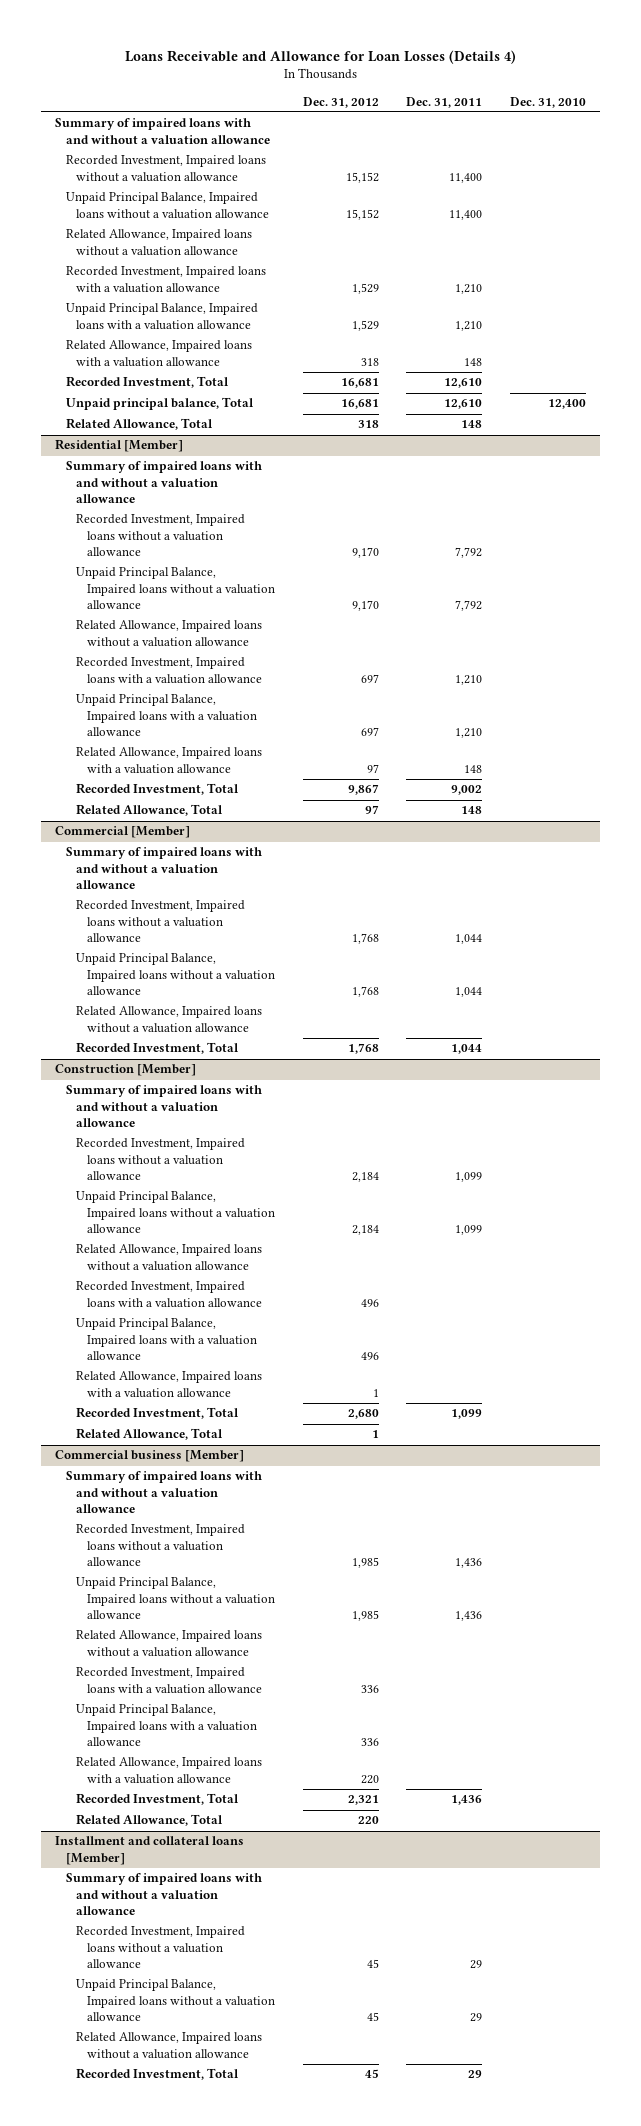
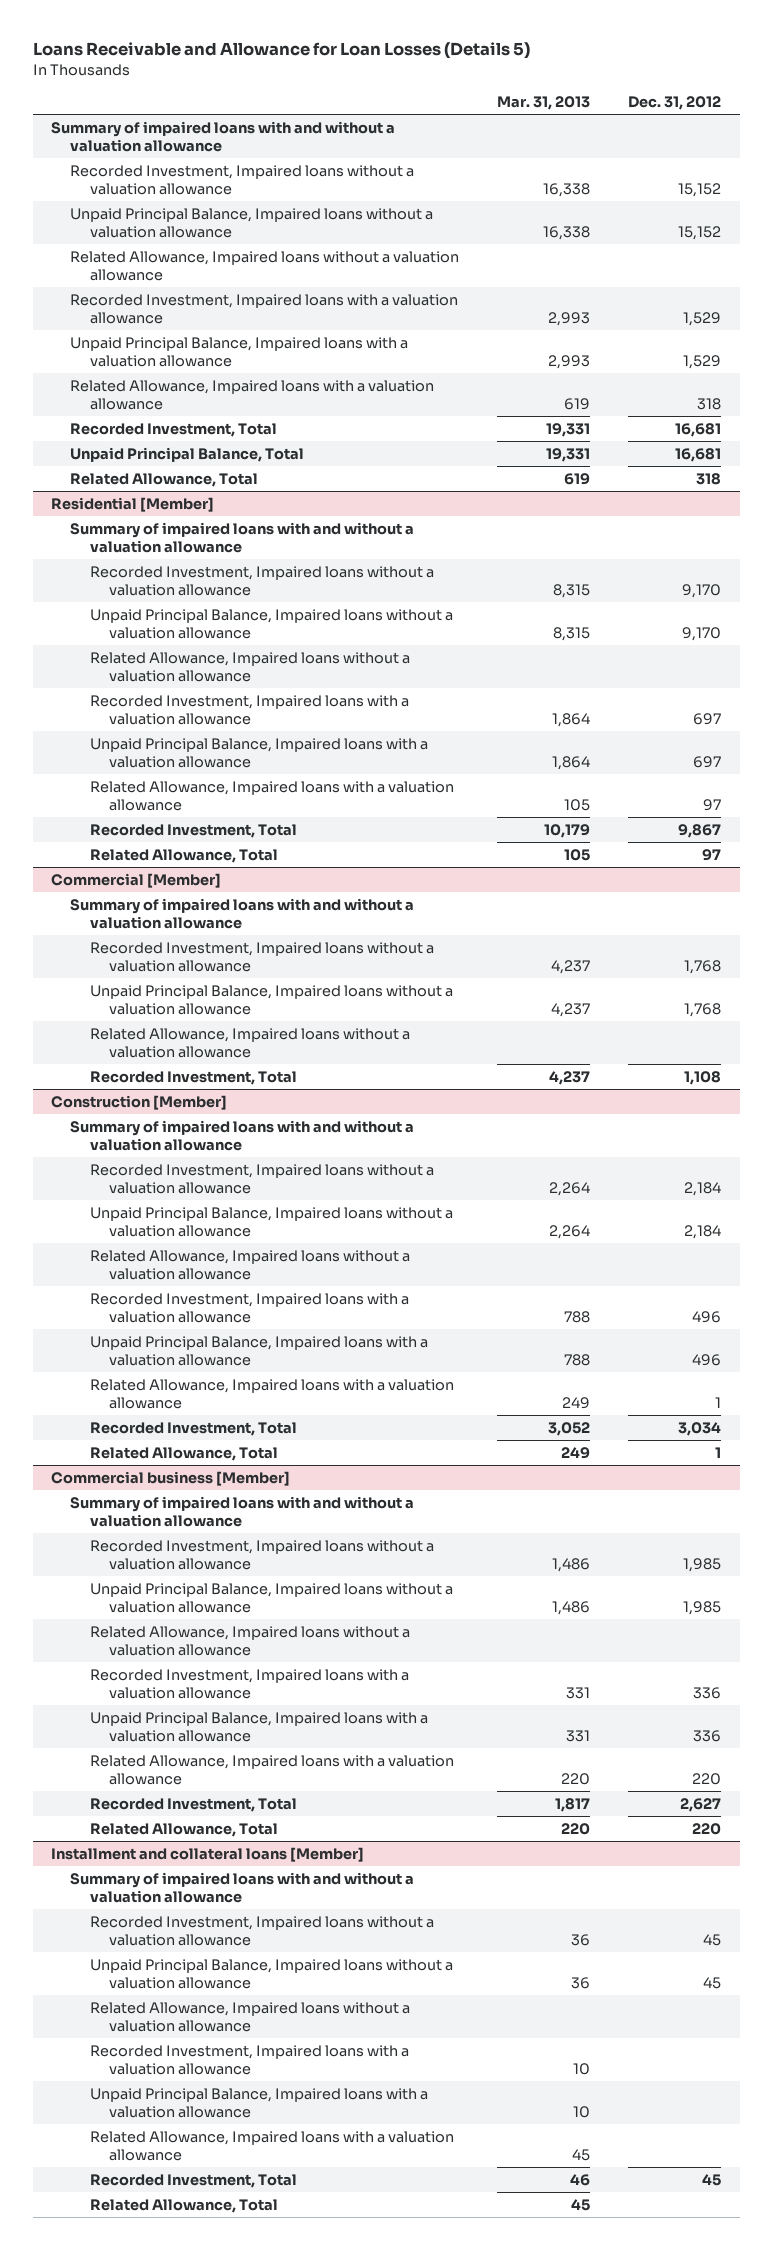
- Loans Receivable and Allowance for Loan Losses (Details 4)
+ Loans Receivable and Allowance for Loan Losses (Details 5)
- | Dec. 31, 2012 | Dec. 31, 2011 | Dec. 31, 2010
+ | Mar. 31, 2013 | Dec. 31, 2012
- Unpaid principal balance, Total | 16,681 | 12,610 | 12,400
+ Unpaid Principal Balance, Total | 19,331 | 16,681
@ Commercial [Member]
- Recorded Investment, Total | 1,768 | 1,044 |
+ Recorded Investment, Total | 4,237 | 1,108
@ Construction [Member]
- Recorded Investment, Total | 2,680 | 1,099 |
+ Recorded Investment, Total | 3,052 | 3,034
@ Commercial business [Member]
- Recorded Investment, Total | 2,321 | 1,436 |
+ Recorded Investment, Total | 1,817 | 2,627
@ Installment and collateral loans [Member]
+ Recorded Investment, Impaired loans with a valuation allowance | 10 |
+ Unpaid Principal Balance, Impaired loans with a valuation allowance | 10 |
+ Related Allowance, Impaired loans with a valuation allowance | 45 |
+ Related Allowance, Total | 45 |

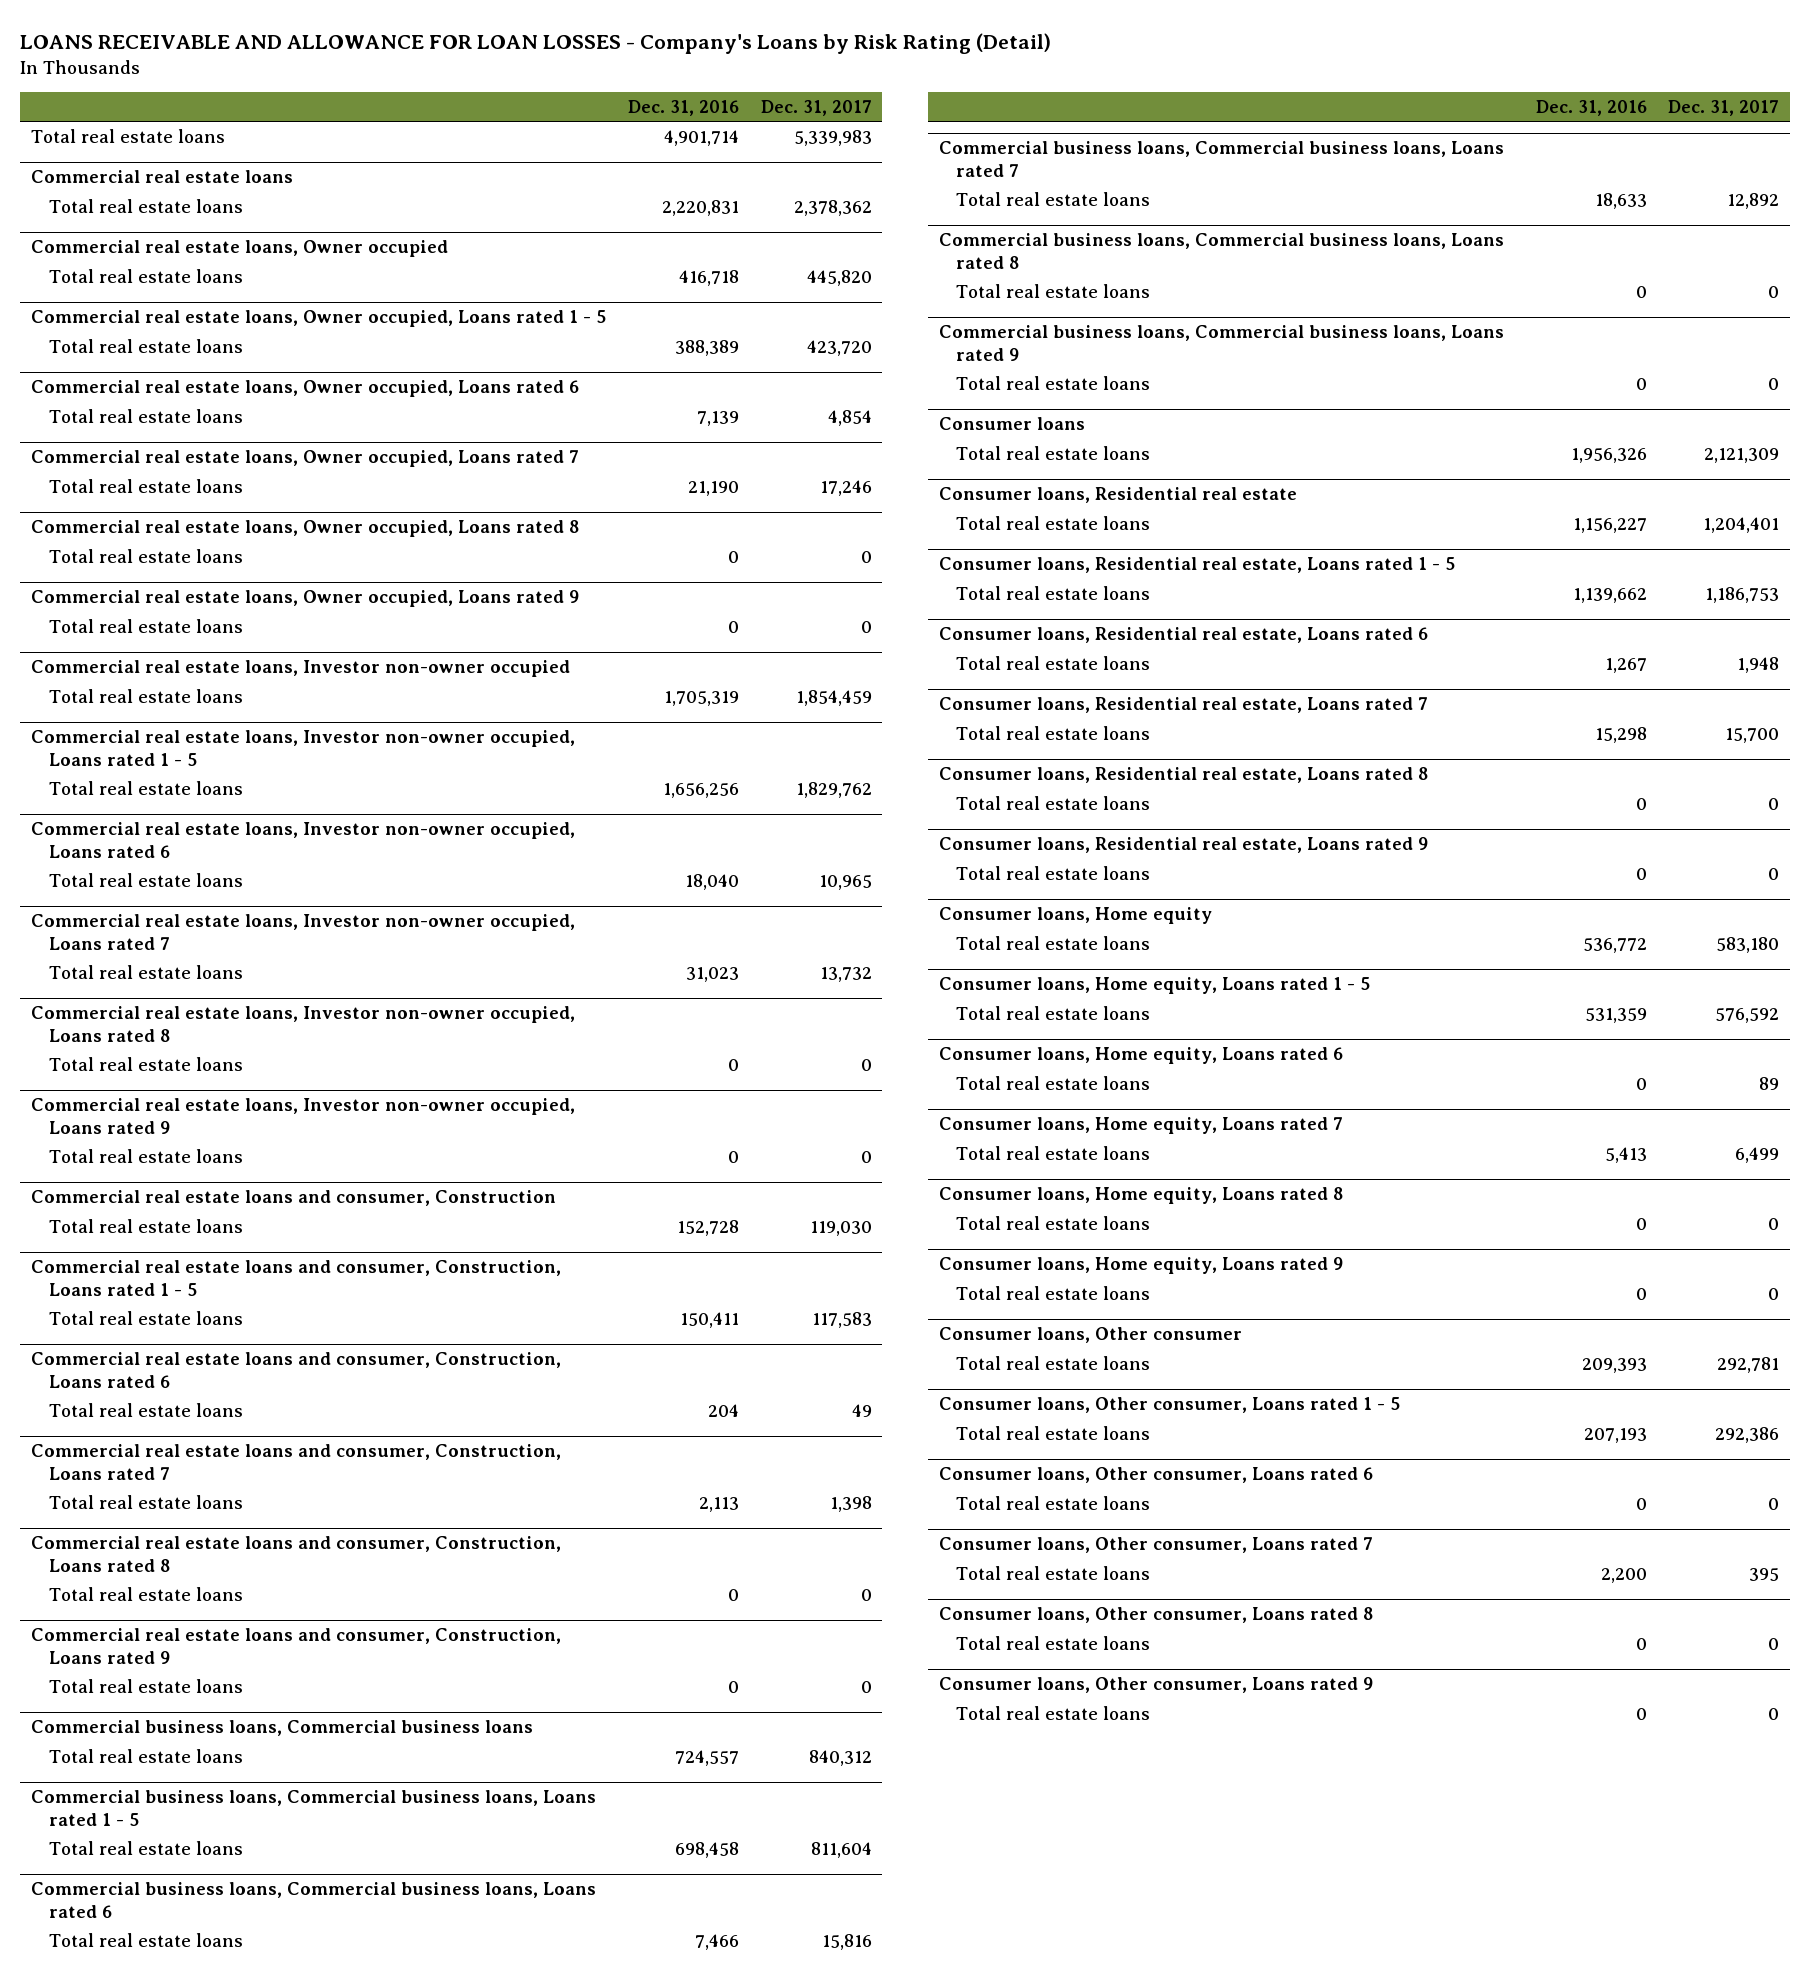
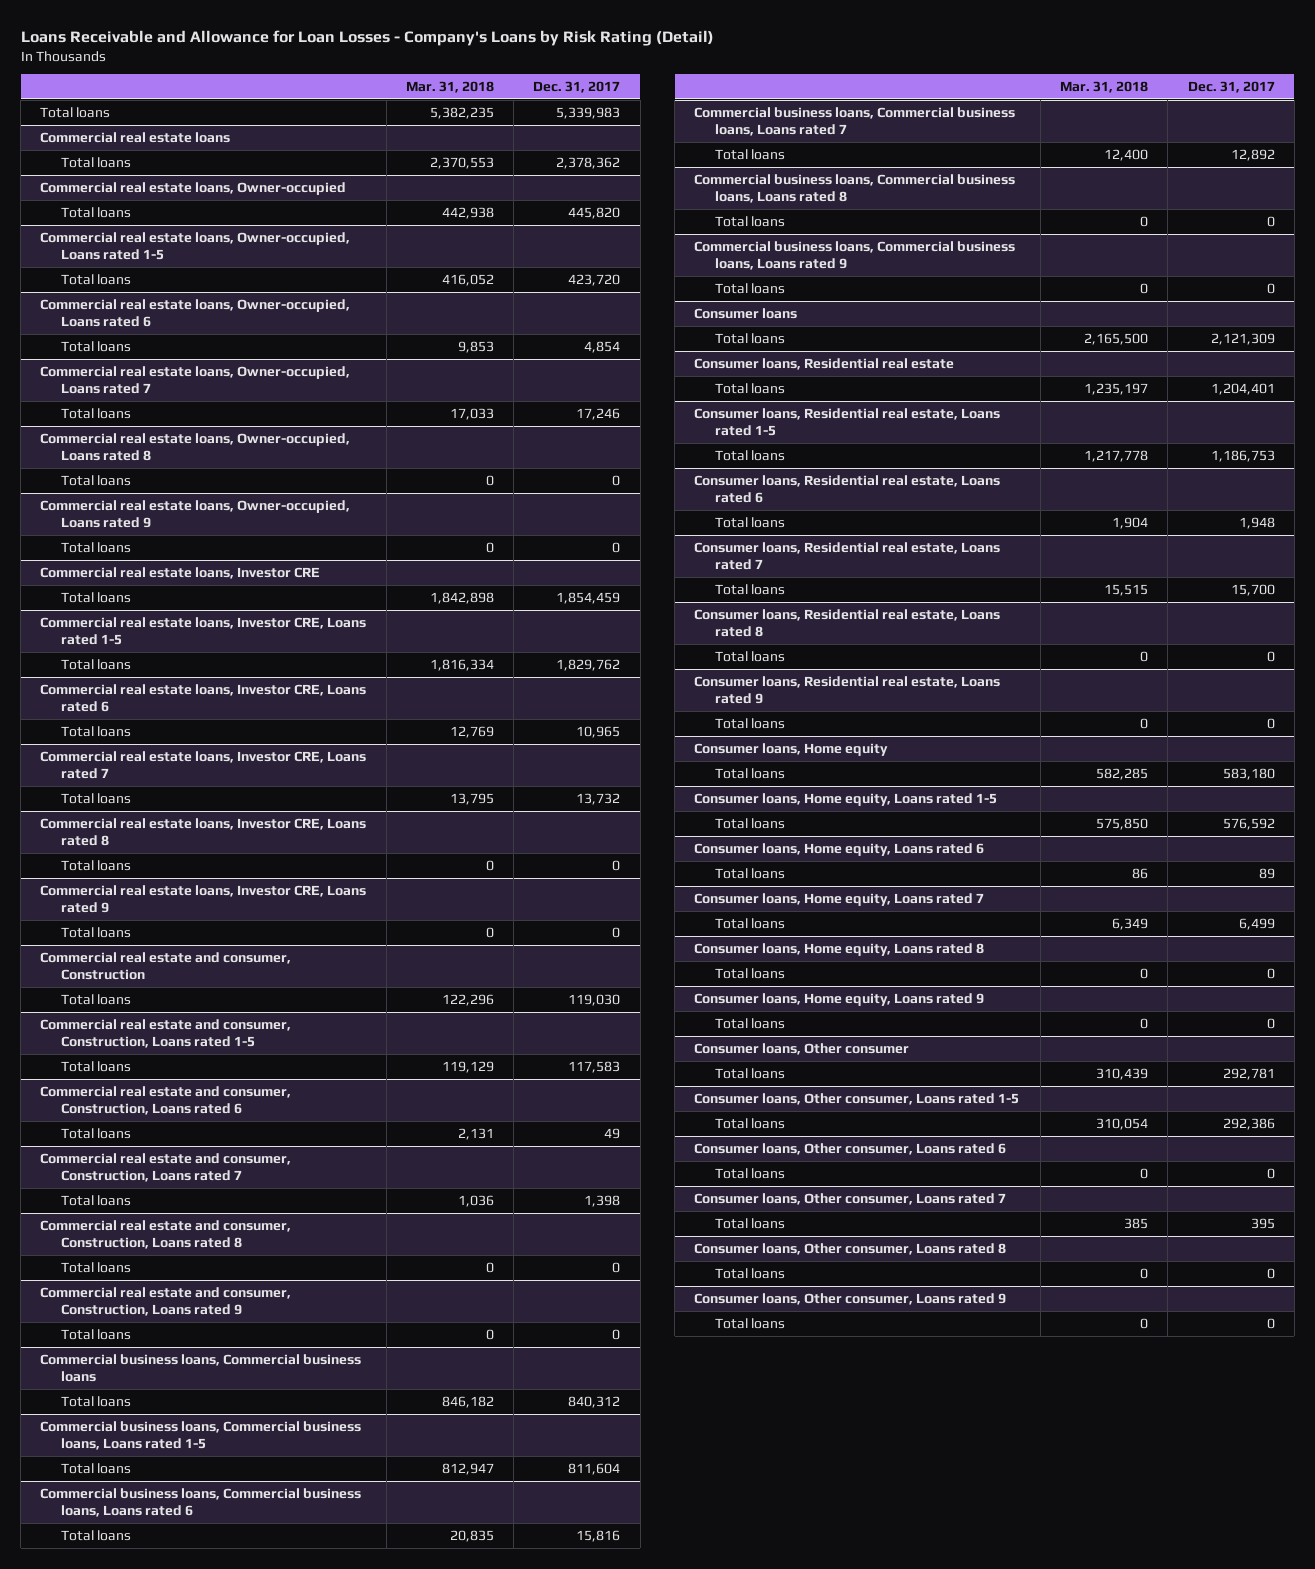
- LOANS RECEIVABLE AND ALLOWANCE FOR LOAN LOSSES - Company's Loans by Risk Rating (Detail)
+ Loans Receivable and Allowance for Loan Losses - Company's Loans by Risk Rating (Detail)
- | Dec. 31, 2016 | Dec. 31, 2017
+ | Mar. 31, 2018 | Dec. 31, 2017
- Total real estate loans | 4,901,714 | 5,339,983
+ Total loans | 5,382,235 | 5,339,983
@ Commercial real estate loans
- Total real estate loans | 2,220,831 | 2,378,362
- Commercial real estate loans, Owner occupied
- Total real estate loans | 416,718 | 445,820
- Commercial real estate loans, Owner occupied, Loans rated 1 - 5
- Total real estate loans | 388,389 | 423,720
- Commercial real estate loans, Owner occupied, Loans rated 6
- Total real estate loans | 7,139 | 4,854
- Commercial real estate loans, Owner occupied, Loans rated 7
- Total real estate loans | 21,190 | 17,246
- Commercial real estate loans, Owner occupied, Loans rated 8
- Total real estate loans | 0 | 0
- Commercial real estate loans, Owner occupied, Loans rated 9
- Total real estate loans | 0 | 0
- Commercial real estate loans, Investor non-owner occupied
- Total real estate loans | 1,705,319 | 1,854,459
- Commercial real estate loans, Investor non-owner occupied, Loans rated 1 - 5
- Total real estate loans | 1,656,256 | 1,829,762
- Commercial real estate loans, Investor non-owner occupied, Loans rated 6
- Total real estate loans | 18,040 | 10,965
- Commercial real estate loans, Investor non-owner occupied, Loans rated 7
- Total real estate loans | 31,023 | 13,732
- Commercial real estate loans, Investor non-owner occupied, Loans rated 8
- Total real estate loans | 0 | 0
- Commercial real estate loans, Investor non-owner occupied, Loans rated 9
- Total real estate loans | 0 | 0
- Commercial real estate loans and consumer, Construction
- Total real estate loans | 152,728 | 119,030
- Commercial real estate loans and consumer, Construction, Loans rated 1 - 5
- Total real estate loans | 150,411 | 117,583
- Commercial real estate loans and consumer, Construction, Loans rated 6
- Total real estate loans | 204 | 49
- Commercial real estate loans and consumer, Construction, Loans rated 7
- Total real estate loans | 2,113 | 1,398
- Commercial real estate loans and consumer, Construction, Loans rated 8
- Total real estate loans | 0 | 0
- Commercial real estate loans and consumer, Construction, Loans rated 9
- Total real estate loans | 0 | 0
@ Commercial real estate loans
+ Total loans | 2,370,553 | 2,378,362
+ Commercial real estate loans, Owner-occupied
+ Total loans | 442,938 | 445,820
+ Commercial real estate loans, Owner-occupied, Loans rated 1-5
+ Total loans | 416,052 | 423,720
+ Commercial real estate loans, Owner-occupied, Loans rated 6
+ Total loans | 9,853 | 4,854
+ Commercial real estate loans, Owner-occupied, Loans rated 7
+ Total loans | 17,033 | 17,246
+ Commercial real estate loans, Owner-occupied, Loans rated 8
+ Total loans | 0 | 0
+ Commercial real estate loans, Owner-occupied, Loans rated 9
+ Total loans | 0 | 0
+ Commercial real estate loans, Investor CRE
+ Total loans | 1,842,898 | 1,854,459
+ Commercial real estate loans, Investor CRE, Loans rated 1-5
+ Total loans | 1,816,334 | 1,829,762
+ Commercial real estate loans, Investor CRE, Loans rated 6
+ Total loans | 12,769 | 10,965
+ Commercial real estate loans, Investor CRE, Loans rated 7
+ Total loans | 13,795 | 13,732
+ Commercial real estate loans, Investor CRE, Loans rated 8
+ Total loans | 0 | 0
+ Commercial real estate loans, Investor CRE, Loans rated 9
+ Total loans | 0 | 0
+ Commercial real estate and consumer, Construction
+ Total loans | 122,296 | 119,030
+ Commercial real estate and consumer, Construction, Loans rated 1-5
+ Total loans | 119,129 | 117,583
+ Commercial real estate and consumer, Construction, Loans rated 6
+ Total loans | 2,131 | 49
+ Commercial real estate and consumer, Construction, Loans rated 7
+ Total loans | 1,036 | 1,398
+ Commercial real estate and consumer, Construction, Loans rated 8
+ Total loans | 0 | 0
+ Commercial real estate and consumer, Construction, Loans rated 9
+ Total loans | 0 | 0
@ Commercial business loans, Commercial business loans
- Total real estate loans | 724,557 | 840,312
- Commercial business loans, Commercial business loans, Loans rated 1 - 5
- Total real estate loans | 698,458 | 811,604
@ Commercial business loans, Commercial business loans
+ Total loans | 846,182 | 840,312
+ Commercial business loans, Commercial business loans, Loans rated 1-5
+ Total loans | 812,947 | 811,604
@ Commercial business loans, Commercial business loans, Loans rated 6
- Total real estate loans | 7,466 | 15,816
+ Total loans | 20,835 | 15,816
@ Commercial business loans, Commercial business loans, Loans rated 7
- Total real estate loans | 18,633 | 12,892
+ Total loans | 12,400 | 12,892
@ Commercial business loans, Commercial business loans, Loans rated 8
- Total real estate loans | 0 | 0
+ Total loans | 0 | 0
@ Commercial business loans, Commercial business loans, Loans rated 9
- Total real estate loans | 0 | 0
+ Total loans | 0 | 0
@ Consumer loans
- Total real estate loans | 1,956,326 | 2,121,309
+ Total loans | 2,165,500 | 2,121,309
@ Consumer loans, Residential real estate
- Total real estate loans | 1,156,227 | 1,204,401
- Consumer loans, Residential real estate, Loans rated 1 - 5
- Total real estate loans | 1,139,662 | 1,186,753
@ Consumer loans, Residential real estate
+ Total loans | 1,235,197 | 1,204,401
+ Consumer loans, Residential real estate, Loans rated 1-5
+ Total loans | 1,217,778 | 1,186,753
@ Consumer loans, Residential real estate, Loans rated 6
- Total real estate loans | 1,267 | 1,948
+ Total loans | 1,904 | 1,948
@ Consumer loans, Residential real estate, Loans rated 7
- Total real estate loans | 15,298 | 15,700
+ Total loans | 15,515 | 15,700
@ Consumer loans, Residential real estate, Loans rated 8
- Total real estate loans | 0 | 0
+ Total loans | 0 | 0
@ Consumer loans, Residential real estate, Loans rated 9
- Total real estate loans | 0 | 0
+ Total loans | 0 | 0
@ Consumer loans, Home equity
- Total real estate loans | 536,772 | 583,180
- Consumer loans, Home equity, Loans rated 1 - 5
- Total real estate loans | 531,359 | 576,592
@ Consumer loans, Home equity
+ Total loans | 582,285 | 583,180
+ Consumer loans, Home equity, Loans rated 1-5
+ Total loans | 575,850 | 576,592
@ Consumer loans, Home equity, Loans rated 6
- Total real estate loans | 0 | 89
+ Total loans | 86 | 89
@ Consumer loans, Home equity, Loans rated 7
- Total real estate loans | 5,413 | 6,499
+ Total loans | 6,349 | 6,499
@ Consumer loans, Home equity, Loans rated 8
- Total real estate loans | 0 | 0
+ Total loans | 0 | 0
@ Consumer loans, Home equity, Loans rated 9
- Total real estate loans | 0 | 0
+ Total loans | 0 | 0
@ Consumer loans, Other consumer
- Total real estate loans | 209,393 | 292,781
- Consumer loans, Other consumer, Loans rated 1 - 5
- Total real estate loans | 207,193 | 292,386
@ Consumer loans, Other consumer
+ Total loans | 310,439 | 292,781
+ Consumer loans, Other consumer, Loans rated 1-5
+ Total loans | 310,054 | 292,386
@ Consumer loans, Other consumer, Loans rated 6
- Total real estate loans | 0 | 0
+ Total loans | 0 | 0
@ Consumer loans, Other consumer, Loans rated 7
- Total real estate loans | 2,200 | 395
+ Total loans | 385 | 395
@ Consumer loans, Other consumer, Loans rated 8
- Total real estate loans | 0 | 0
+ Total loans | 0 | 0
@ Consumer loans, Other consumer, Loans rated 9
- Total real estate loans | 0 | 0
+ Total loans | 0 | 0

